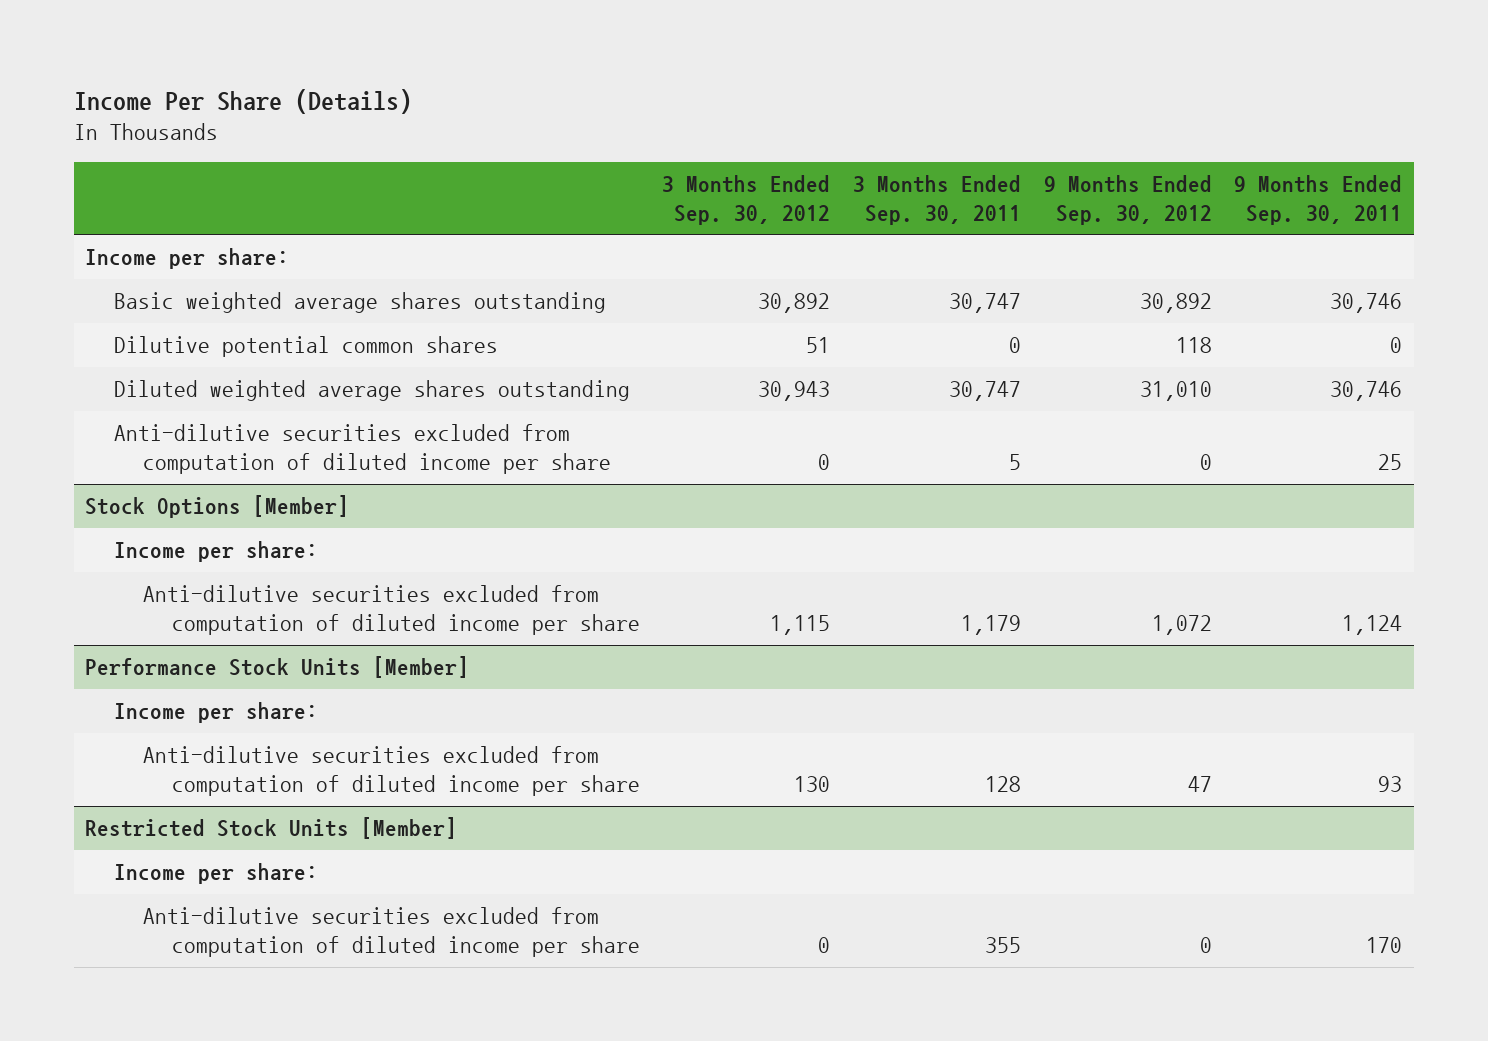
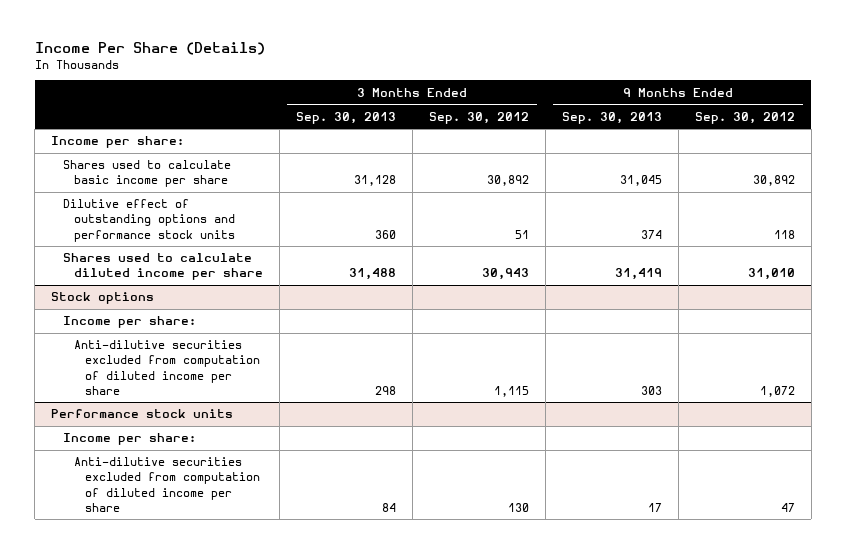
- | 3 Months Ended Sep. 30, 2012 | 3 Months Ended Sep. 30, 2011 | 9 Months Ended Sep. 30, 2012 | 9 Months Ended Sep. 30, 2011
+ | 3 Months Ended Sep. 30, 2013 | 3 Months Ended Sep. 30, 2012 | 9 Months Ended Sep. 30, 2013 | 9 Months Ended Sep. 30, 2012
- Basic weighted average shares outstanding | 30,892 | 30,747 | 30,892 | 30,746
- Dilutive potential common shares | 51 | 0 | 118 | 0
- Diluted weighted average shares outstanding | 30,943 | 30,747 | 31,010 | 30,746
- Anti-dilutive securities excluded from computation of diluted income per share | 0 | 5 | 0 | 25
- Stock Options [Member]
+ Shares used to calculate basic income per share | 31,128 | 30,892 | 31,045 | 30,892
+ Dilutive effect of outstanding options and performance stock units | 360 | 51 | 374 | 118
+ Shares used to calculate diluted income per share | 31,488 | 30,943 | 31,419 | 31,010
+ Stock options
- Performance Stock Units [Member]
+ Performance stock units
- Restricted Stock Units [Member]
- Income per share:
- Anti-dilutive securities excluded from computation of diluted income per share | 0 | 355 | 0 | 170

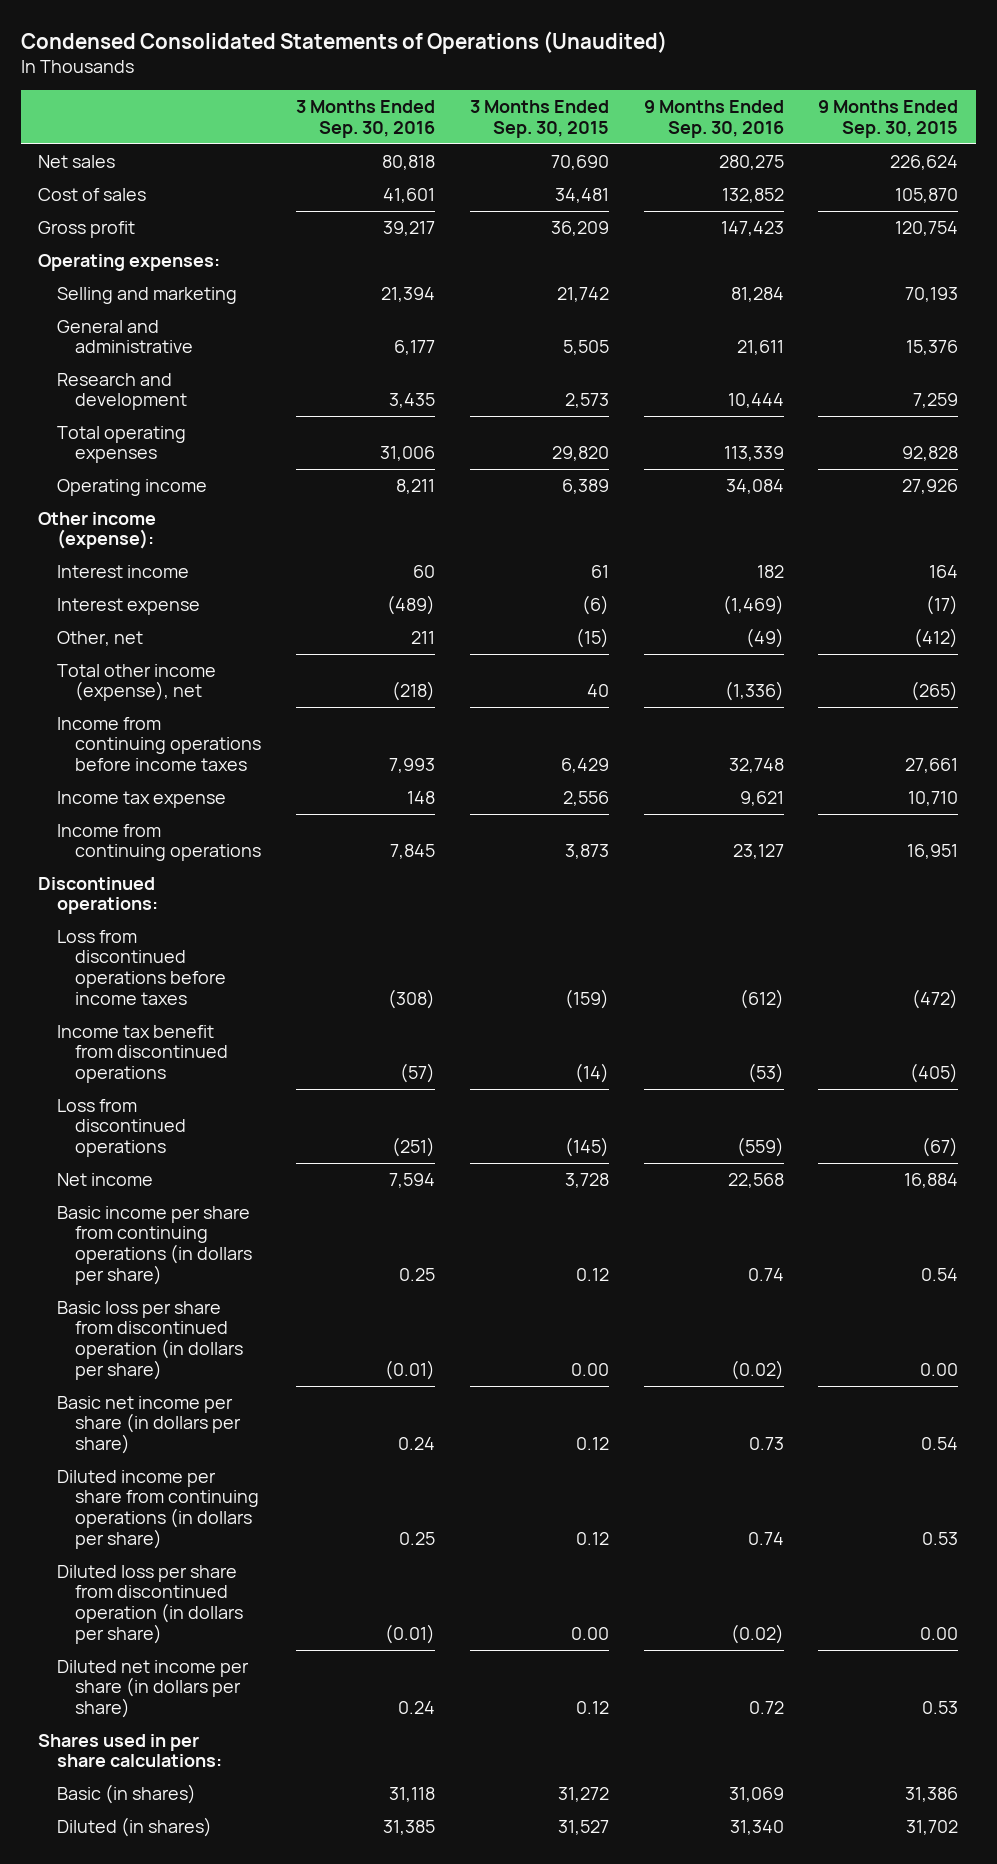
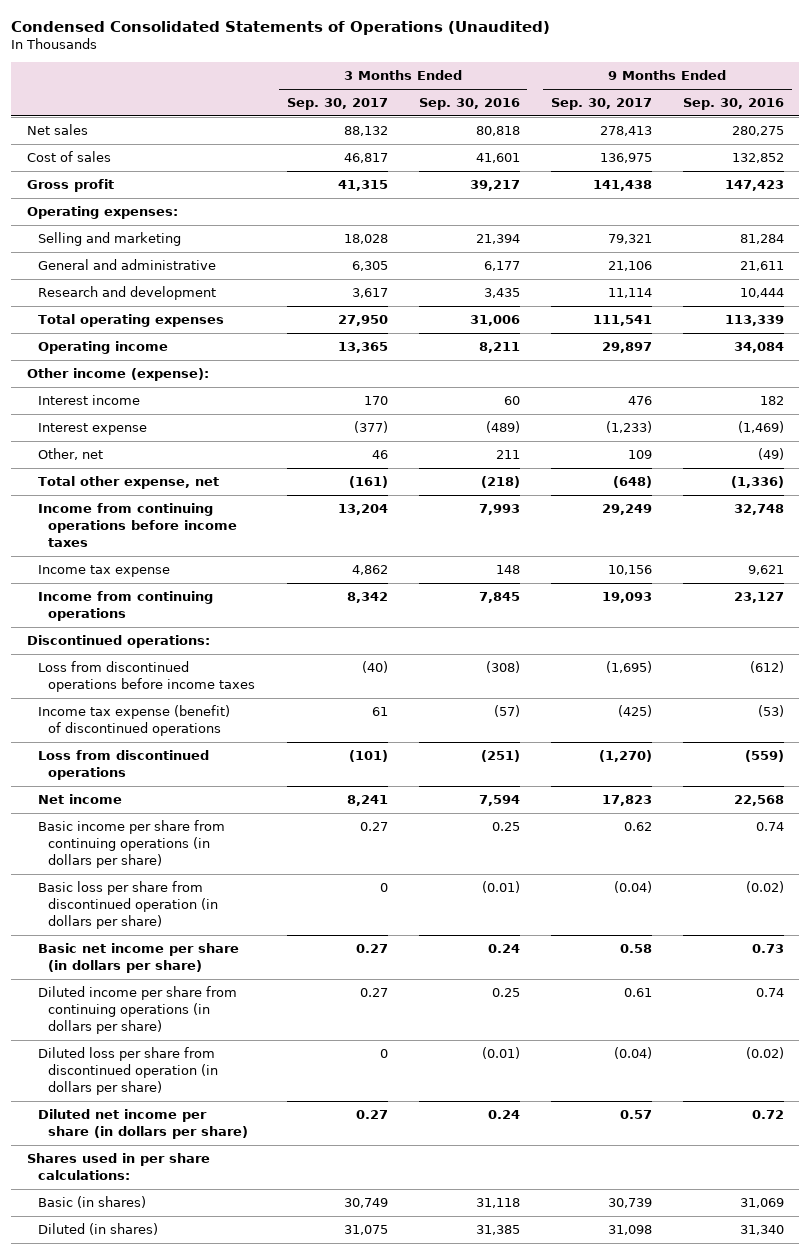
- | 3 Months Ended Sep. 30, 2016 | 3 Months Ended Sep. 30, 2015 | 9 Months Ended Sep. 30, 2016 | 9 Months Ended Sep. 30, 2015
+ | 3 Months Ended Sep. 30, 2017 | 3 Months Ended Sep. 30, 2016 | 9 Months Ended Sep. 30, 2017 | 9 Months Ended Sep. 30, 2016
- Total other income (expense), net | (218) | 40 | (1,336) | (265)
+ Total other expense, net | (161) | (218) | (648) | (1,336)
- Income tax benefit from discontinued operations | (57) | (14) | (53) | (405)
+ Income tax expense (benefit) of discontinued operations | 61 | (57) | (425) | (53)

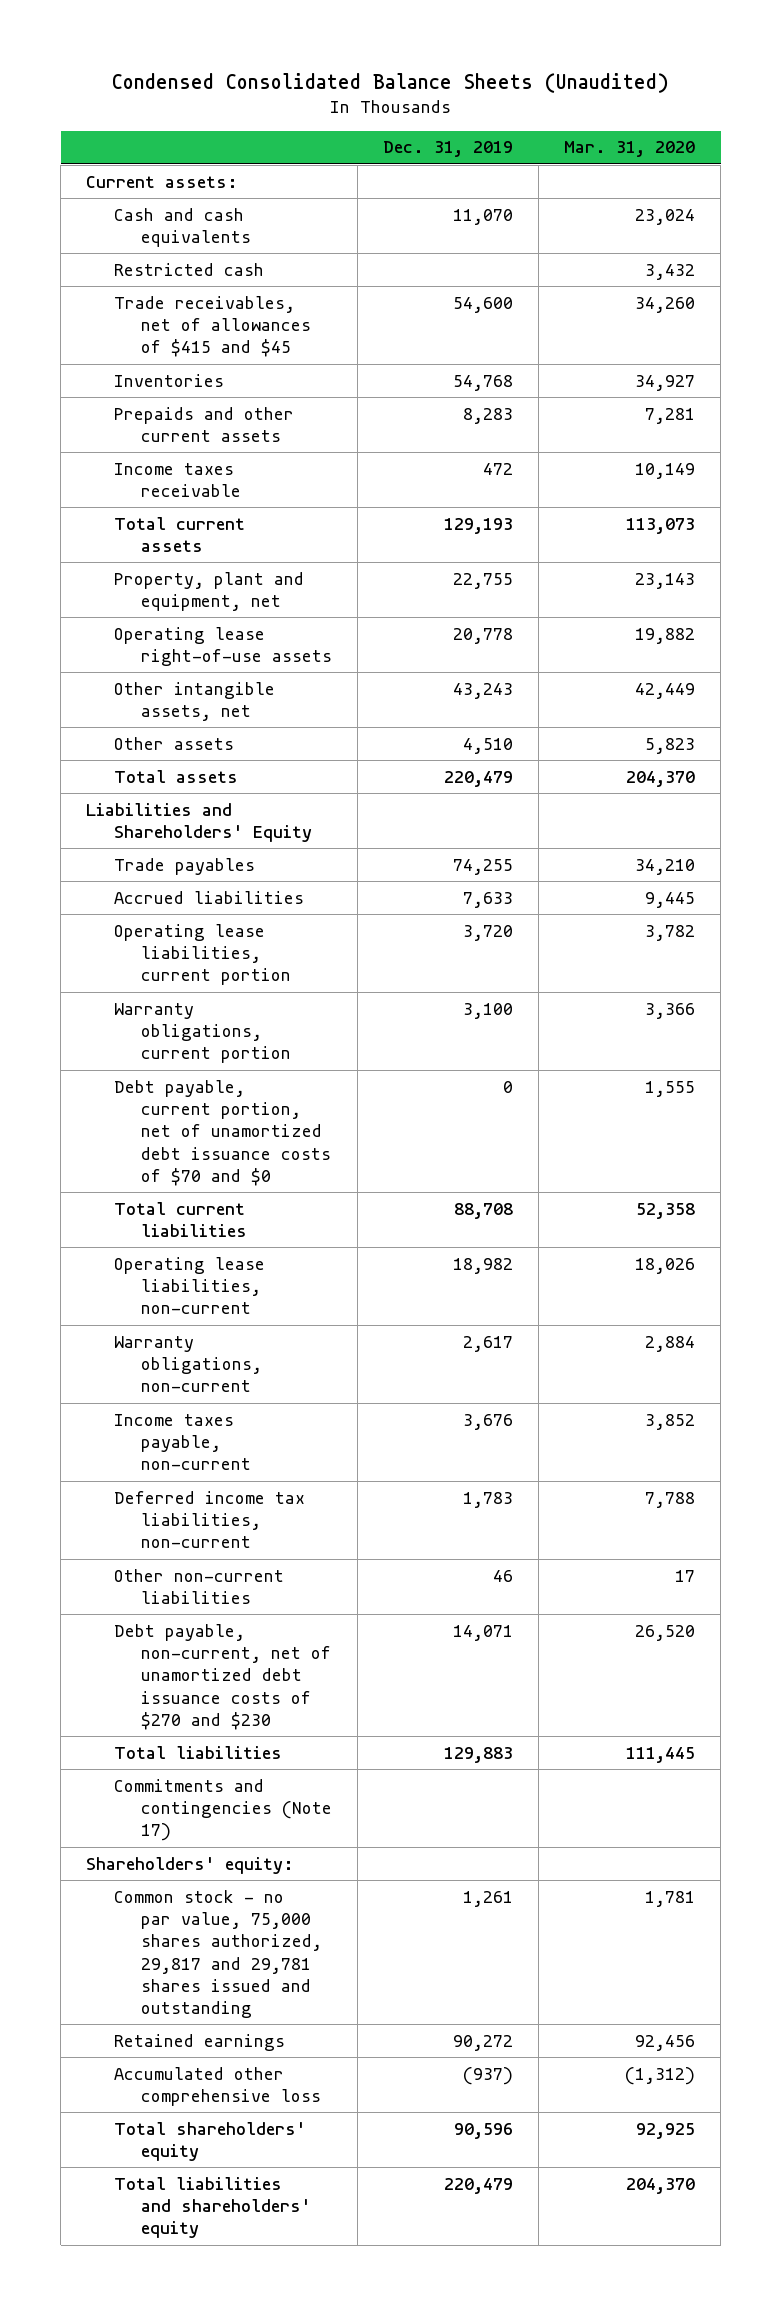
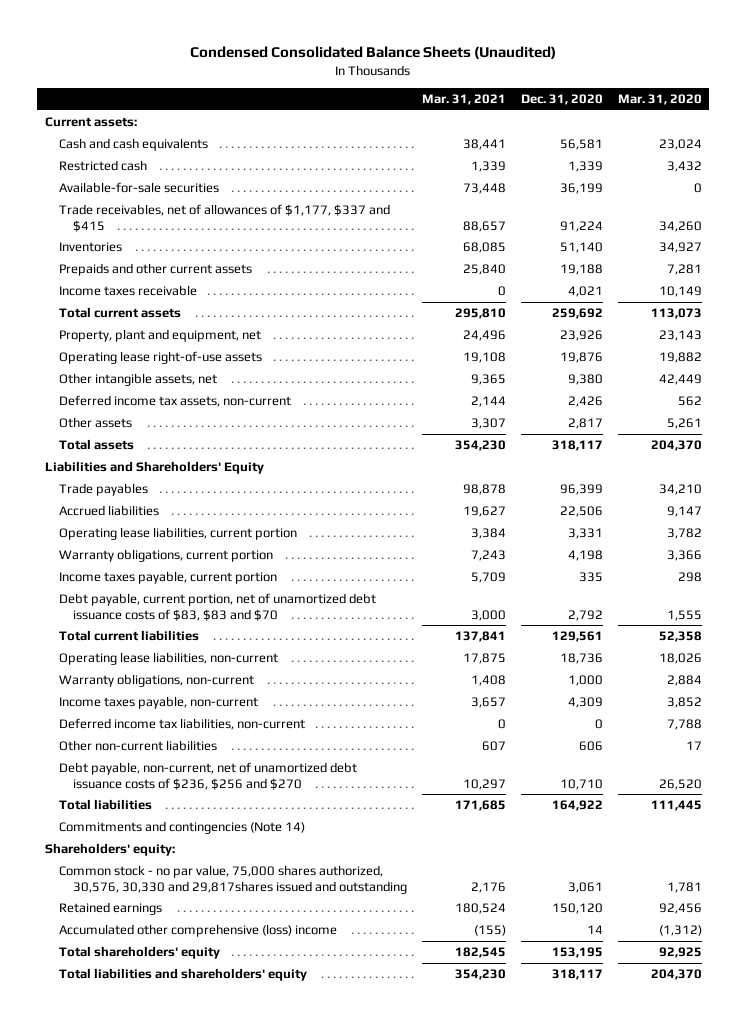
- | Dec. 31, 2019 | Mar. 31, 2020
+ | Mar. 31, 2021 | Dec. 31, 2020 | Mar. 31, 2020
- Trade receivables, net of allowances of $415 and $45 | 54,600 | 34,260
+ Available-for-sale securities | 73,448 | 36,199 | 0
+ Trade receivables, net of allowances of $1,177, $337 and $415 | 88,657 | 91,224 | 34,260
- Other assets | 4,510 | 5,823
+ Deferred income tax assets, non-current | 2,144 | 2,426 | 562
+ Other assets | 3,307 | 2,817 | 5,261
- Accrued liabilities | 7,633 | 9,445
+ Accrued liabilities | 19,627 | 22,506 | 9,147
- Debt payable, current portion, net of unamortized debt issuance costs of $70 and $0 | 0 | 1,555
+ Income taxes payable, current portion | 5,709 | 335 | 298
+ Debt payable, current portion, net of unamortized debt issuance costs of $83, $83 and $70 | 3,000 | 2,792 | 1,555
- Debt payable, non-current, net of unamortized debt issuance costs of $270 and $230 | 14,071 | 26,520
+ Debt payable, non-current, net of unamortized debt issuance costs of $236, $256 and $270 | 10,297 | 10,710 | 26,520
- Commitments and contingencies (Note 17)
+ Commitments and contingencies (Note 14)
- Common stock - no par value, 75,000 shares authorized, 29,817 and 29,781 shares issued and outstanding | 1,261 | 1,781
+ Common stock - no par value, 75,000 shares authorized, 30,576, 30,330 and 29,817shares issued and outstanding | 2,176 | 3,061 | 1,781
- Accumulated other comprehensive loss | (937) | (1,312)
+ Accumulated other comprehensive (loss) income | (155) | 14 | (1,312)

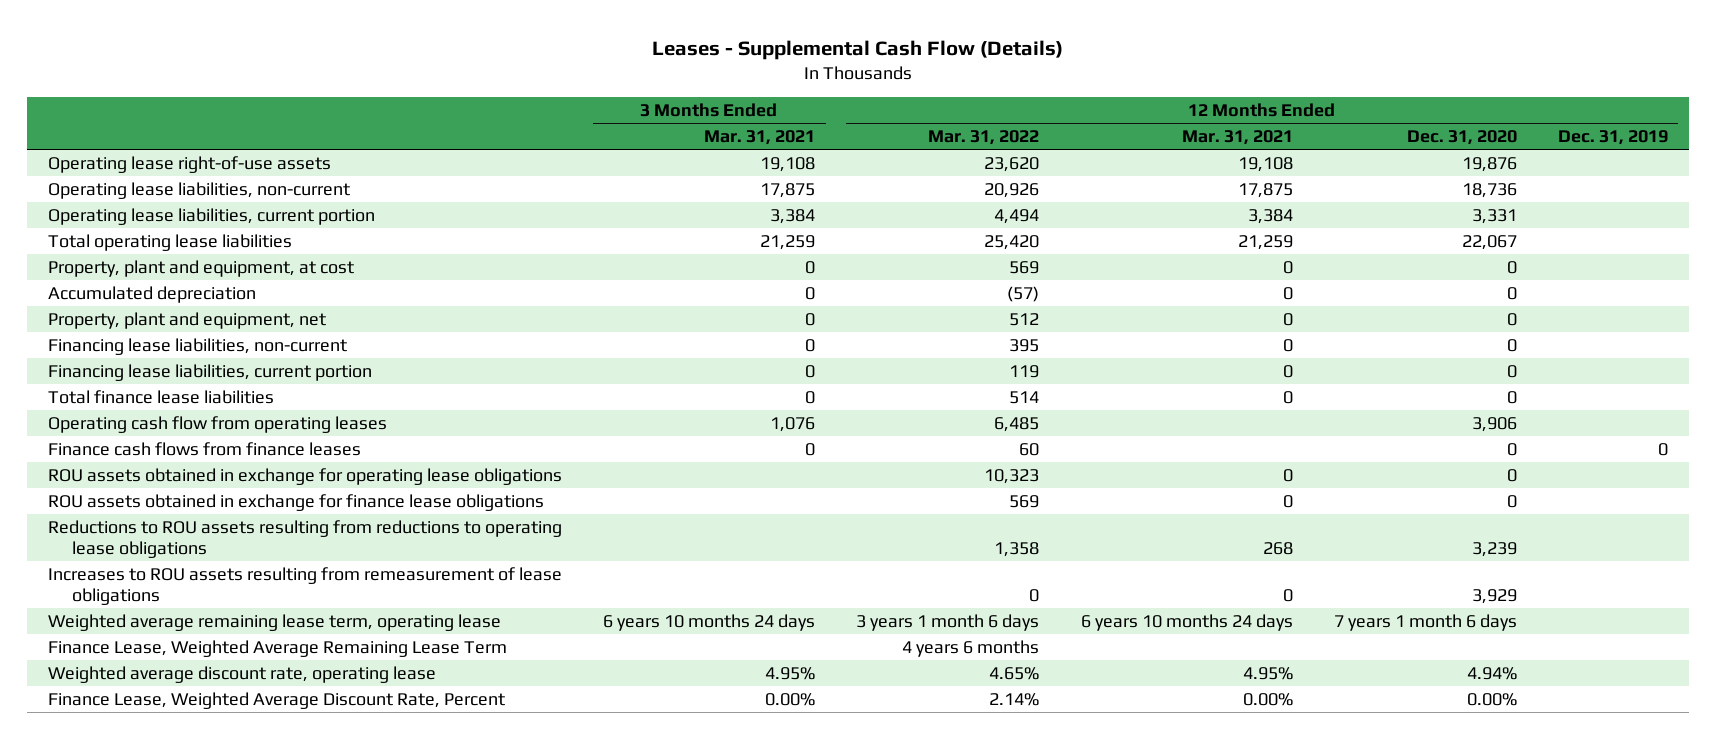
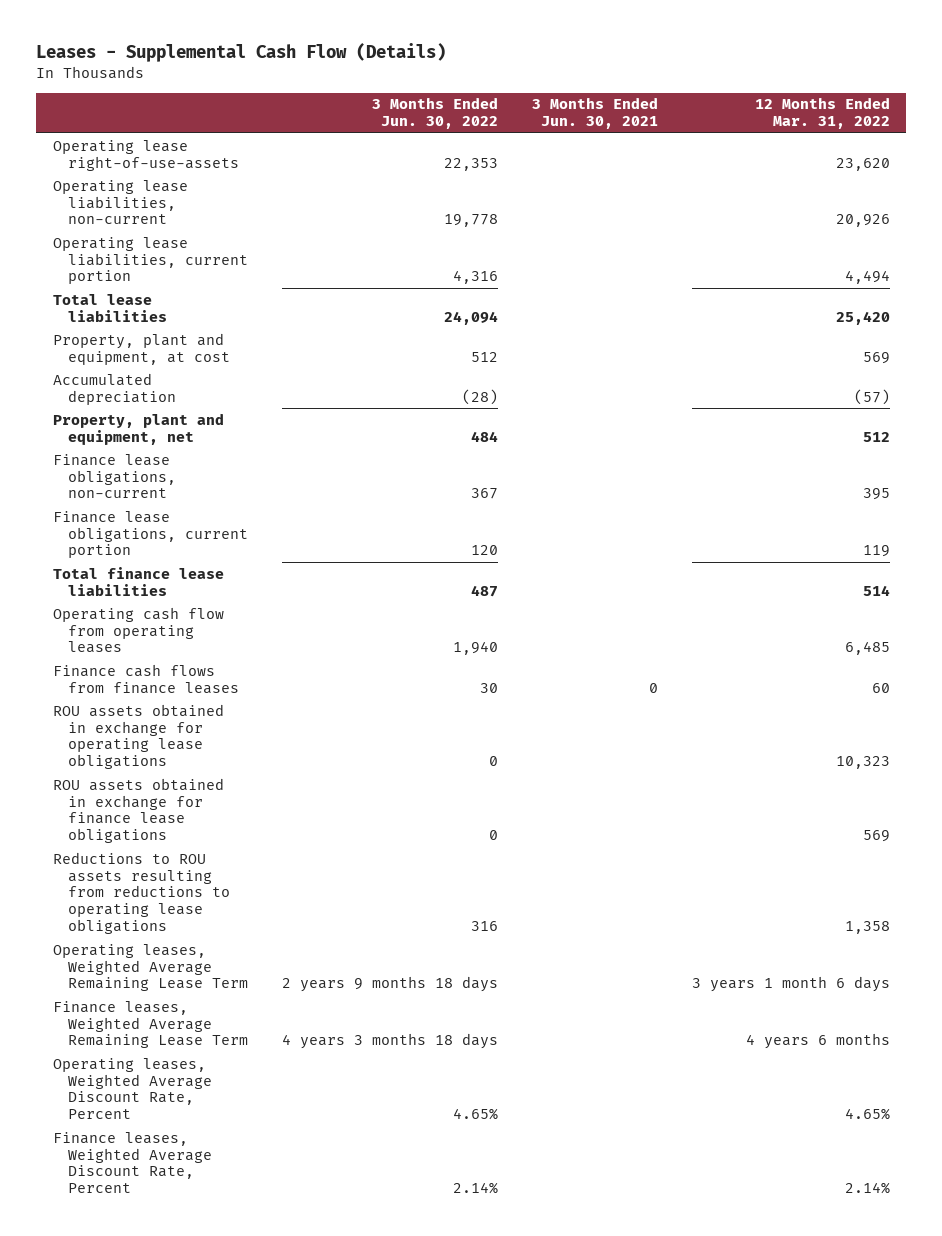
- | 3 Months Ended Mar. 31, 2021 | 12 Months Ended Mar. 31, 2022 | 12 Months Ended Mar. 31, 2021 | 12 Months Ended Dec. 31, 2020 | 12 Months Ended Dec. 31, 2019
+ | 3 Months Ended Jun. 30, 2022 | 3 Months Ended Jun. 30, 2021 | 12 Months Ended Mar. 31, 2022
- Operating lease right-of-use assets | 19,108 | 23,620 | 19,108 | 19,876 |
+ Operating lease right-of-use-assets | 22,353 | | 23,620
- Total operating lease liabilities | 21,259 | 25,420 | 21,259 | 22,067 |
+ Total lease liabilities | 24,094 | | 25,420
- Financing lease liabilities, non-current | 0 | 395 | 0 | 0 |
- Financing lease liabilities, current portion | 0 | 119 | 0 | 0 |
+ Finance lease obligations, non-current | 367 | | 395
+ Finance lease obligations, current portion | 120 | | 119
- Increases to ROU assets resulting from remeasurement of lease obligations | | 0 | 0 | 3,929 |
- Weighted average remaining lease term, operating lease | 6 years 10 months 24 days | 3 years 1 month 6 days | 6 years 10 months 24 days | 7 years 1 month 6 days |
- Finance Lease, Weighted Average Remaining Lease Term | | 4 years 6 months | | |
- Weighted average discount rate, operating lease | 4.95% | 4.65% | 4.95% | 4.94% |
- Finance Lease, Weighted Average Discount Rate, Percent | 0.00% | 2.14% | 0.00% | 0.00% |
+ Operating leases, Weighted Average Remaining Lease Term | 2 years 9 months 18 days | | 3 years 1 month 6 days
+ Finance leases, Weighted Average Remaining Lease Term | 4 years 3 months 18 days | | 4 years 6 months
+ Operating leases, Weighted Average Discount Rate, Percent | 4.65% | | 4.65%
+ Finance leases, Weighted Average Discount Rate, Percent | 2.14% | | 2.14%

